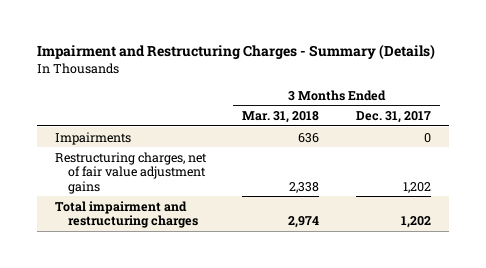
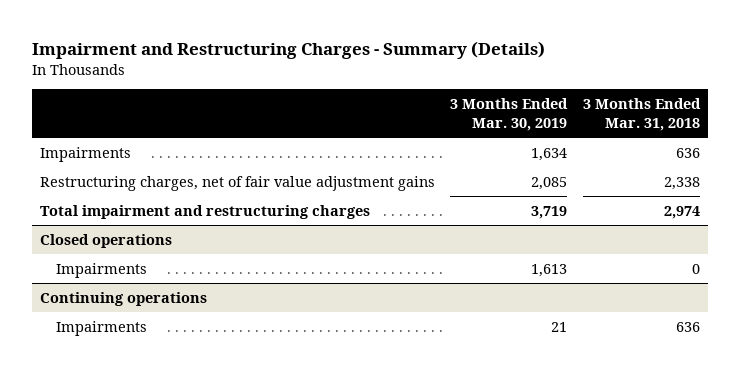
- | 3 Months Ended Mar. 31, 2018 | 3 Months Ended Dec. 31, 2017
+ | 3 Months Ended Mar. 30, 2019 | 3 Months Ended Mar. 31, 2018
+ Closed operations
+ Impairments | 1,613 | 0
+ Continuing operations
+ Impairments | 21 | 636

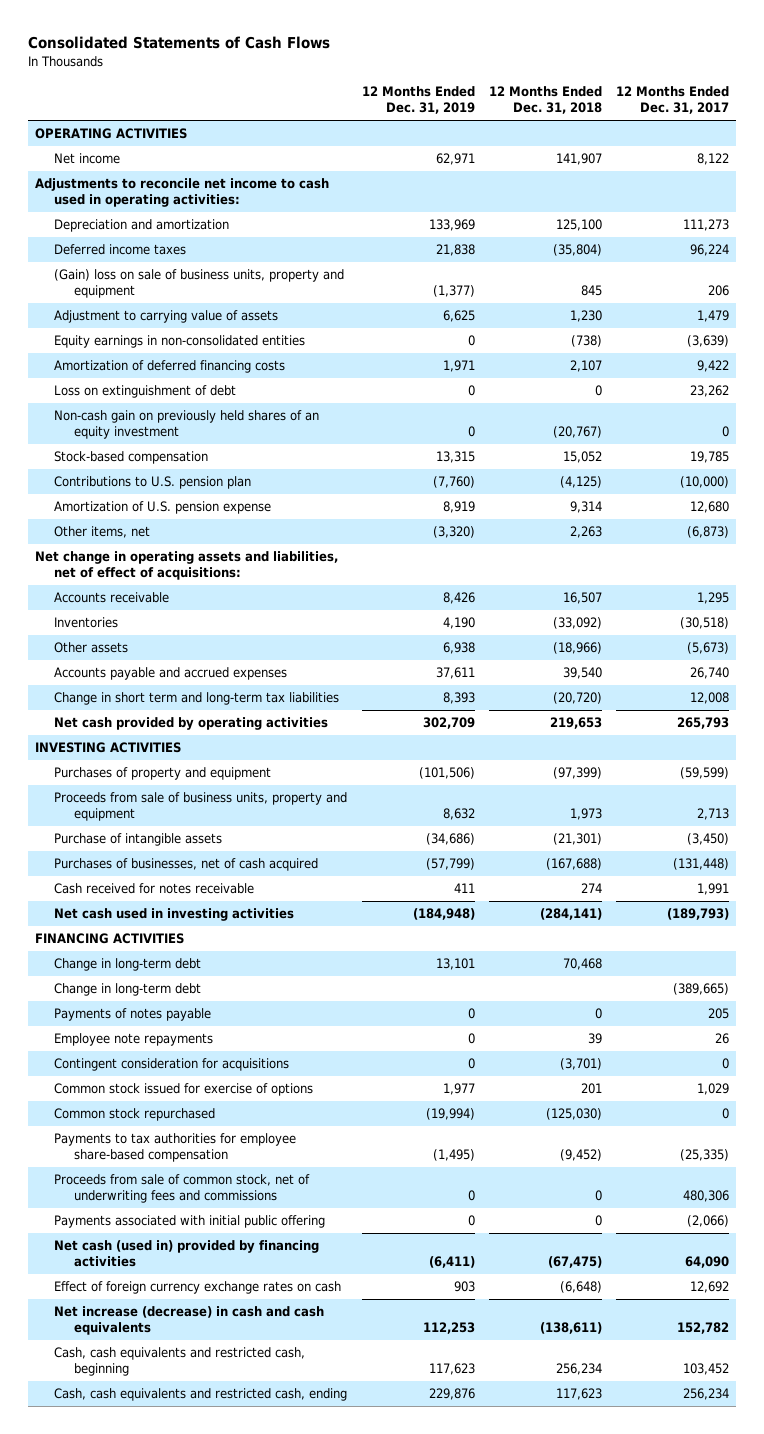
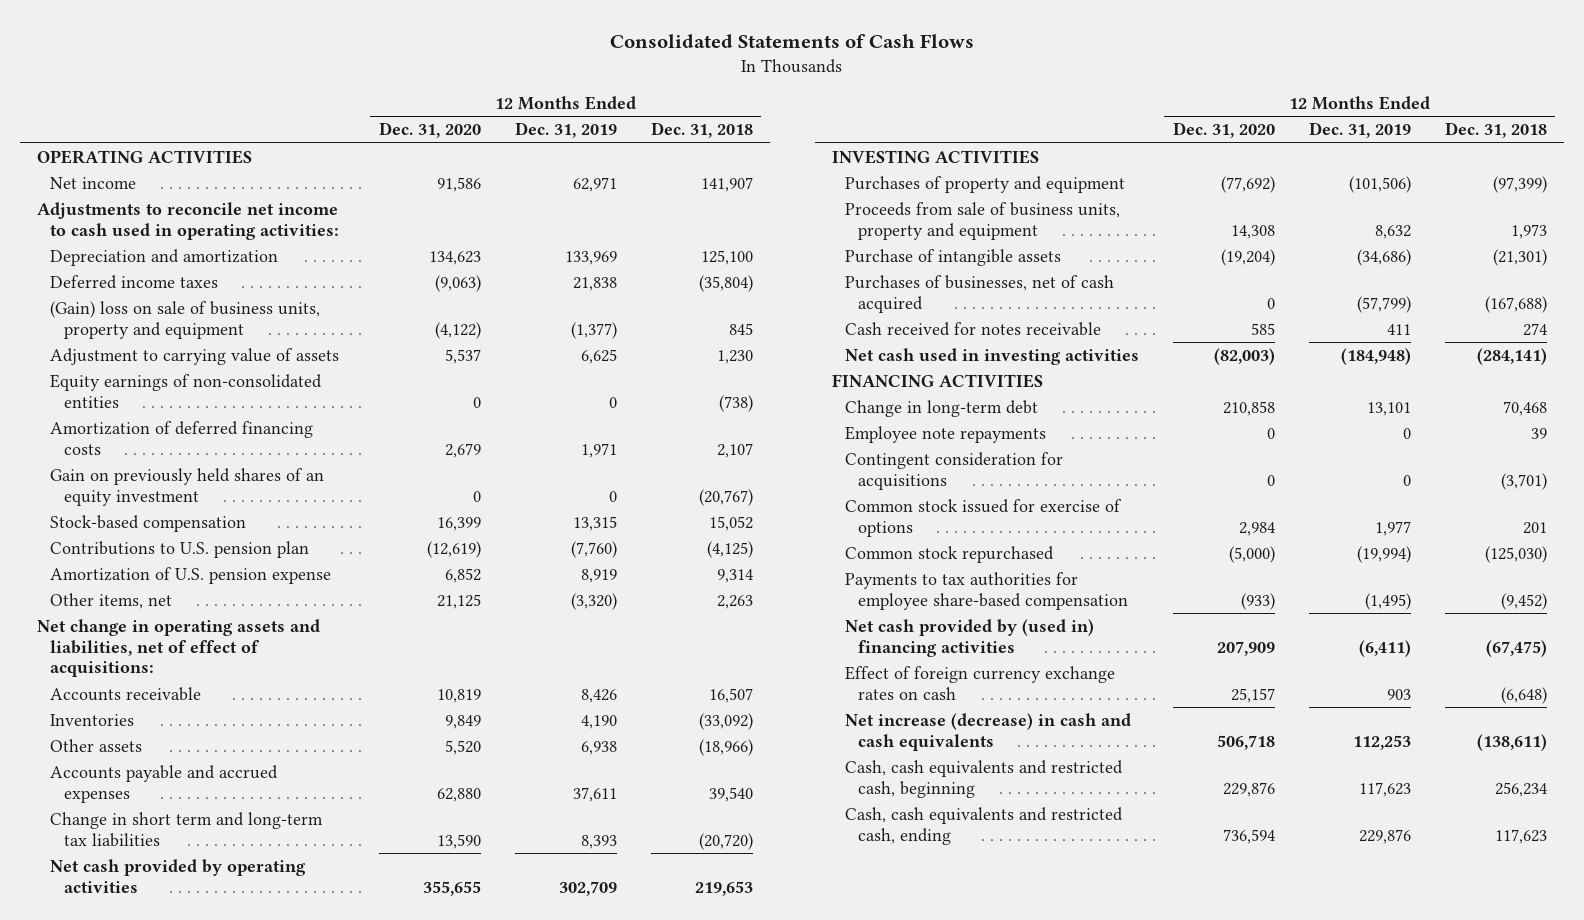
- | 12 Months Ended Dec. 31, 2019 | 12 Months Ended Dec. 31, 2018 | 12 Months Ended Dec. 31, 2017
+ | 12 Months Ended Dec. 31, 2020 | 12 Months Ended Dec. 31, 2019 | 12 Months Ended Dec. 31, 2018
- Equity earnings in non-consolidated entities | 0 | (738) | (3,639)
+ Equity earnings of non-consolidated entities | 0 | 0 | (738)
- Loss on extinguishment of debt | 0 | 0 | 23,262
- Non-cash gain on previously held shares of an equity investment | 0 | (20,767) | 0
+ Gain on previously held shares of an equity investment | 0 | 0 | (20,767)
- Change in long-term debt | | | (389,665)
- Payments of notes payable | 0 | 0 | 205
- Proceeds from sale of common stock, net of underwriting fees and commissions | 0 | 0 | 480,306
- Payments associated with initial public offering | 0 | 0 | (2,066)
- Net cash (used in) provided by financing activities | (6,411) | (67,475) | 64,090
+ Net cash provided by (used in) financing activities | 207,909 | (6,411) | (67,475)

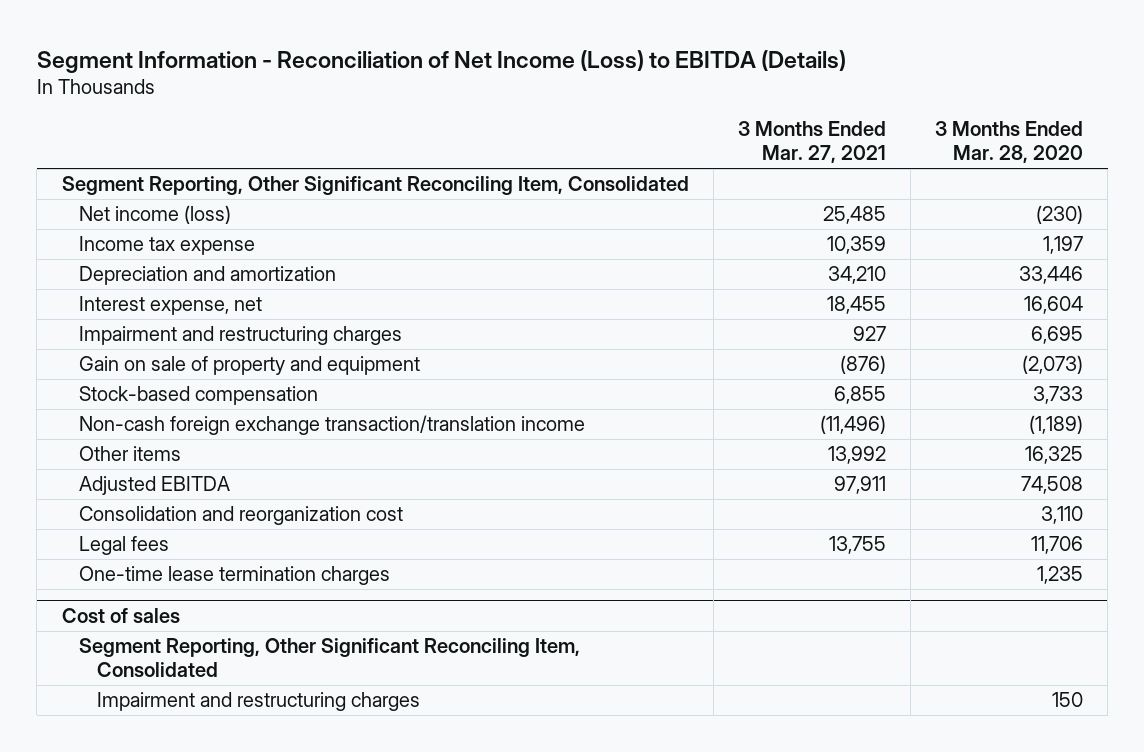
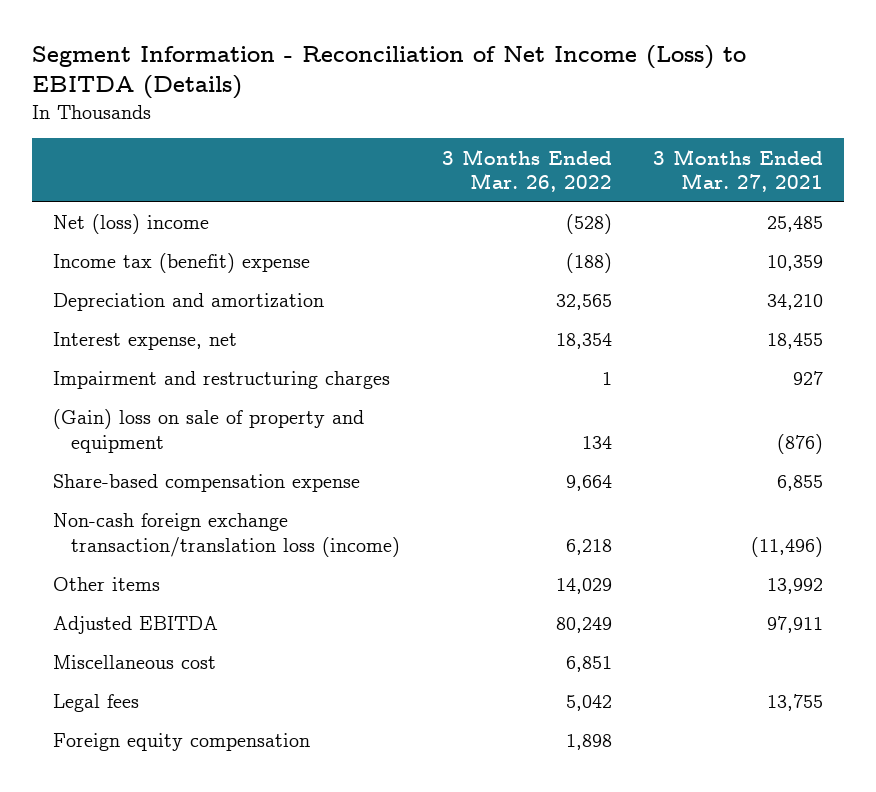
- | 3 Months Ended Mar. 27, 2021 | 3 Months Ended Mar. 28, 2020
+ | 3 Months Ended Mar. 26, 2022 | 3 Months Ended Mar. 27, 2021
- Segment Reporting, Other Significant Reconciling Item, Consolidated
- Net income (loss) | 25,485 | (230)
- Income tax expense | 10,359 | 1,197
+ Net (loss) income | (528) | 25,485
+ Income tax (benefit) expense | (188) | 10,359
- Gain on sale of property and equipment | (876) | (2,073)
- Stock-based compensation | 6,855 | 3,733
- Non-cash foreign exchange transaction/translation income | (11,496) | (1,189)
+ (Gain) loss on sale of property and equipment | 134 | (876)
+ Share-based compensation expense | 9,664 | 6,855
+ Non-cash foreign exchange transaction/translation loss (income) | 6,218 | (11,496)
- Consolidation and reorganization cost | | 3,110
+ Miscellaneous cost | 6,851 |
- One-time lease termination charges | | 1,235
- Cost of sales
- Segment Reporting, Other Significant Reconciling Item, Consolidated
- Impairment and restructuring charges | | 150
+ Foreign equity compensation | 1,898 |

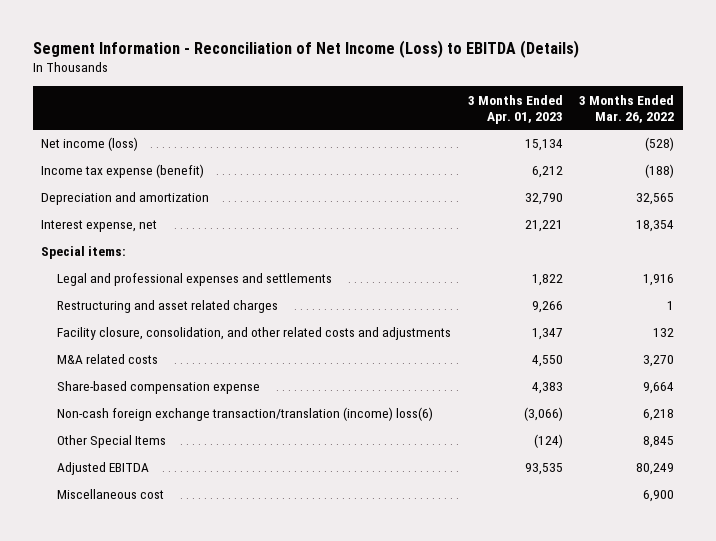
- | 3 Months Ended Mar. 26, 2022 | 3 Months Ended Mar. 27, 2021
+ | 3 Months Ended Apr. 01, 2023 | 3 Months Ended Mar. 26, 2022
- Net (loss) income | (528) | 25,485
- Income tax (benefit) expense | (188) | 10,359
+ Net income (loss) | 15,134 | (528)
+ Income tax expense (benefit) | 6,212 | (188)
- Impairment and restructuring charges | 1 | 927
- (Gain) loss on sale of property and equipment | 134 | (876)
+ Special items:
+ Legal and professional expenses and settlements | 1,822 | 1,916
+ Restructuring and asset related charges | 9,266 | 1
+ Facility closure, consolidation, and other related costs and adjustments | 1,347 | 132
+ M&A related costs | 4,550 | 3,270
- Non-cash foreign exchange transaction/translation loss (income) | 6,218 | (11,496)
- Other items | 14,029 | 13,992
+ Non-cash foreign exchange transaction/translation (income) loss(6) | (3,066) | 6,218
+ Other Special Items | (124) | 8,845
- Miscellaneous cost | 6,851 |
- Legal fees | 5,042 | 13,755
- Foreign equity compensation | 1,898 |
+ Miscellaneous cost | | 6,900

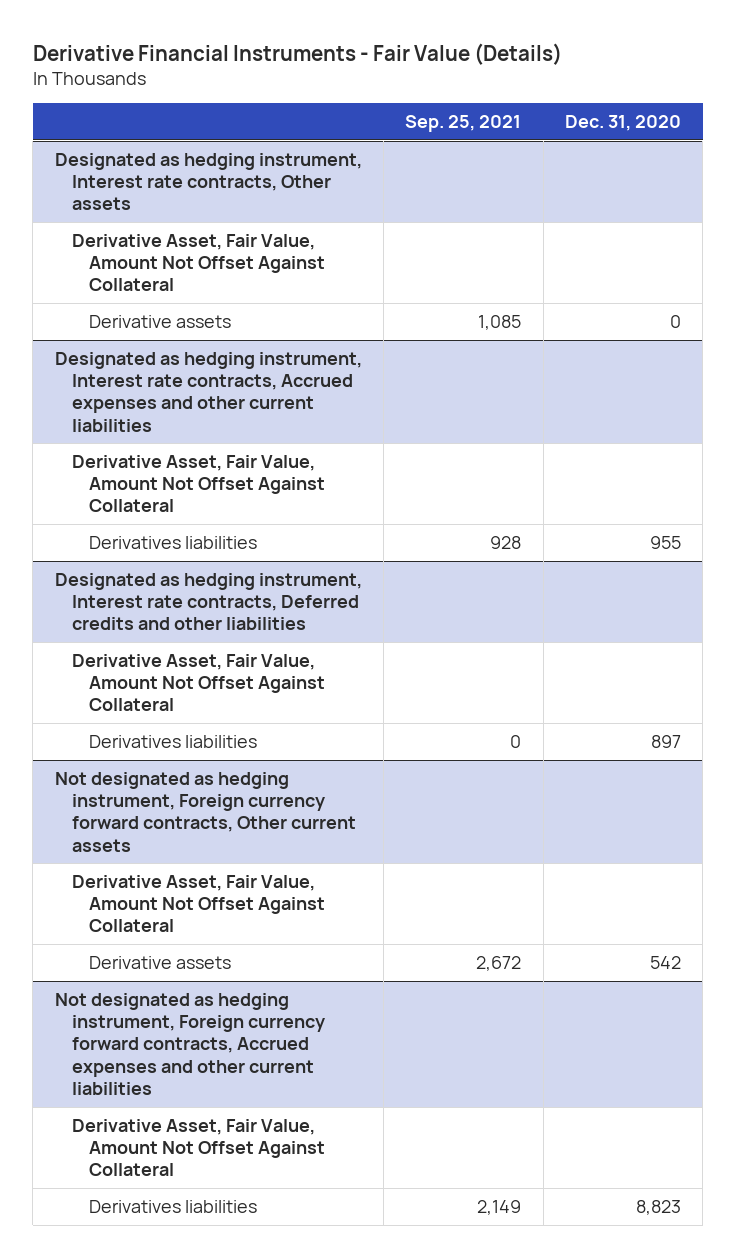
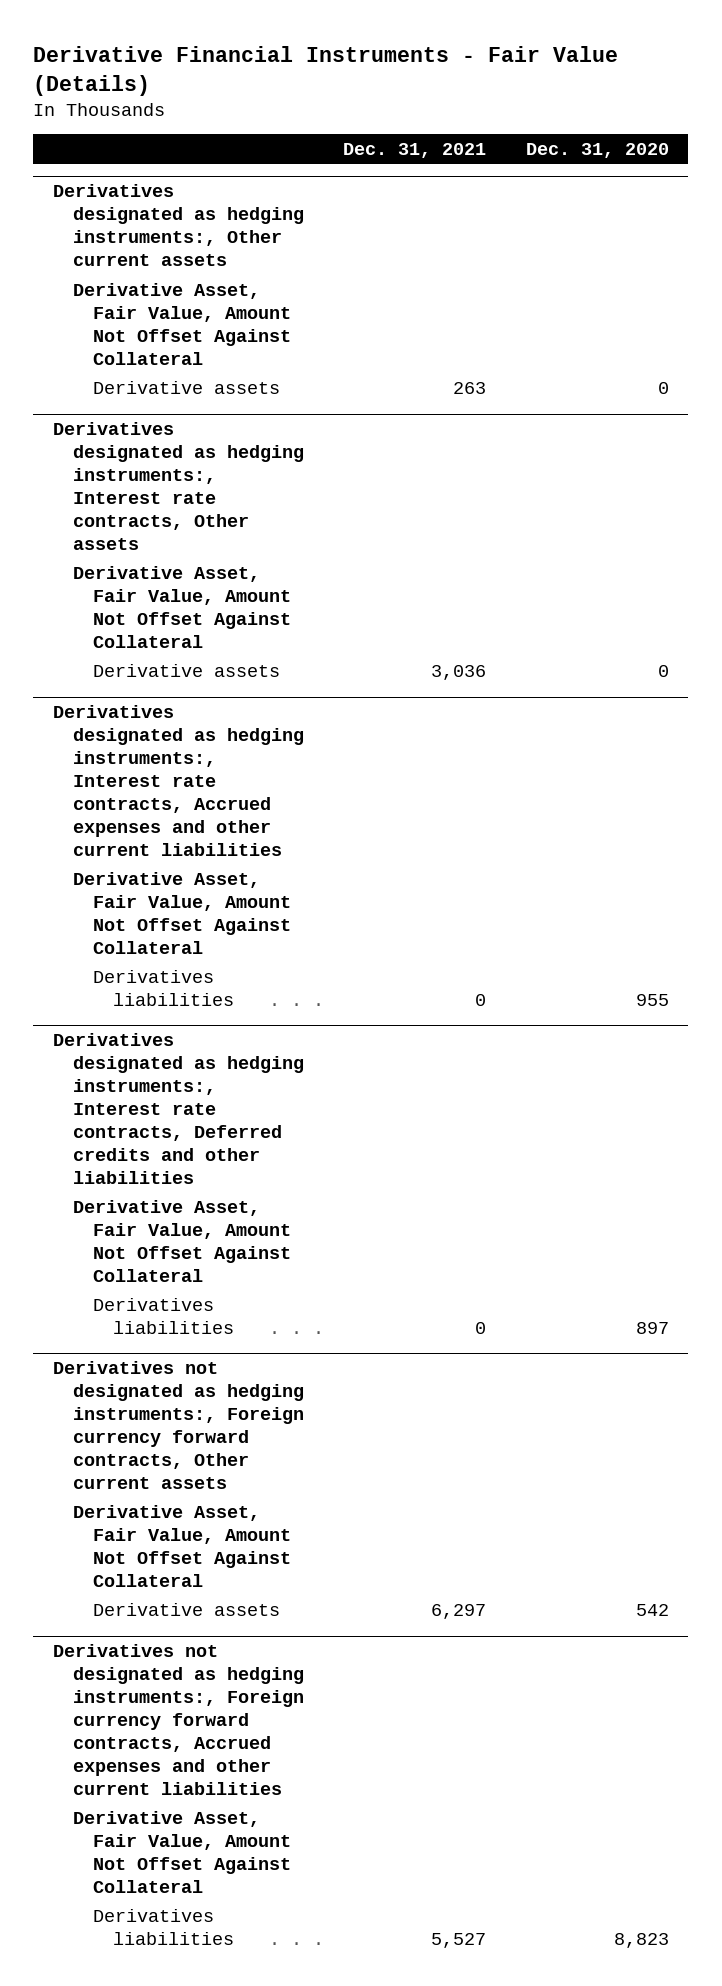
- | Sep. 25, 2021 | Dec. 31, 2020
+ | Dec. 31, 2021 | Dec. 31, 2020
- Designated as hedging instrument, Interest rate contracts, Other assets
+ Derivatives designated as hedging instruments:, Other current assets
- Designated as hedging instrument, Interest rate contracts, Accrued expenses and other current liabilities
+ Derivatives designated as hedging instruments:, Interest rate contracts, Other assets
+ Derivative assets | 3,036 | 0
+ Derivatives designated as hedging instruments:, Interest rate contracts, Accrued expenses and other current liabilities
+ Derivative Asset, Fair Value, Amount Not Offset Against Collateral
- Designated as hedging instrument, Interest rate contracts, Deferred credits and other liabilities
+ Derivatives designated as hedging instruments:, Interest rate contracts, Deferred credits and other liabilities
- Not designated as hedging instrument, Foreign currency forward contracts, Other current assets
+ Derivatives not designated as hedging instruments:, Foreign currency forward contracts, Other current assets
- Not designated as hedging instrument, Foreign currency forward contracts, Accrued expenses and other current liabilities
+ Derivatives not designated as hedging instruments:, Foreign currency forward contracts, Accrued expenses and other current liabilities

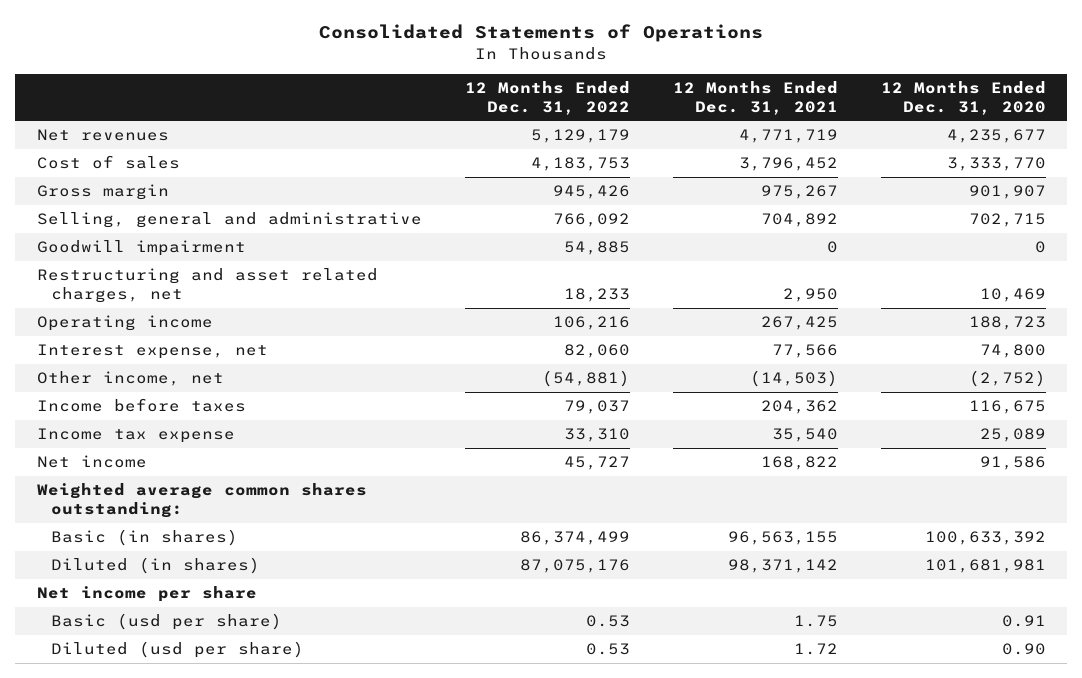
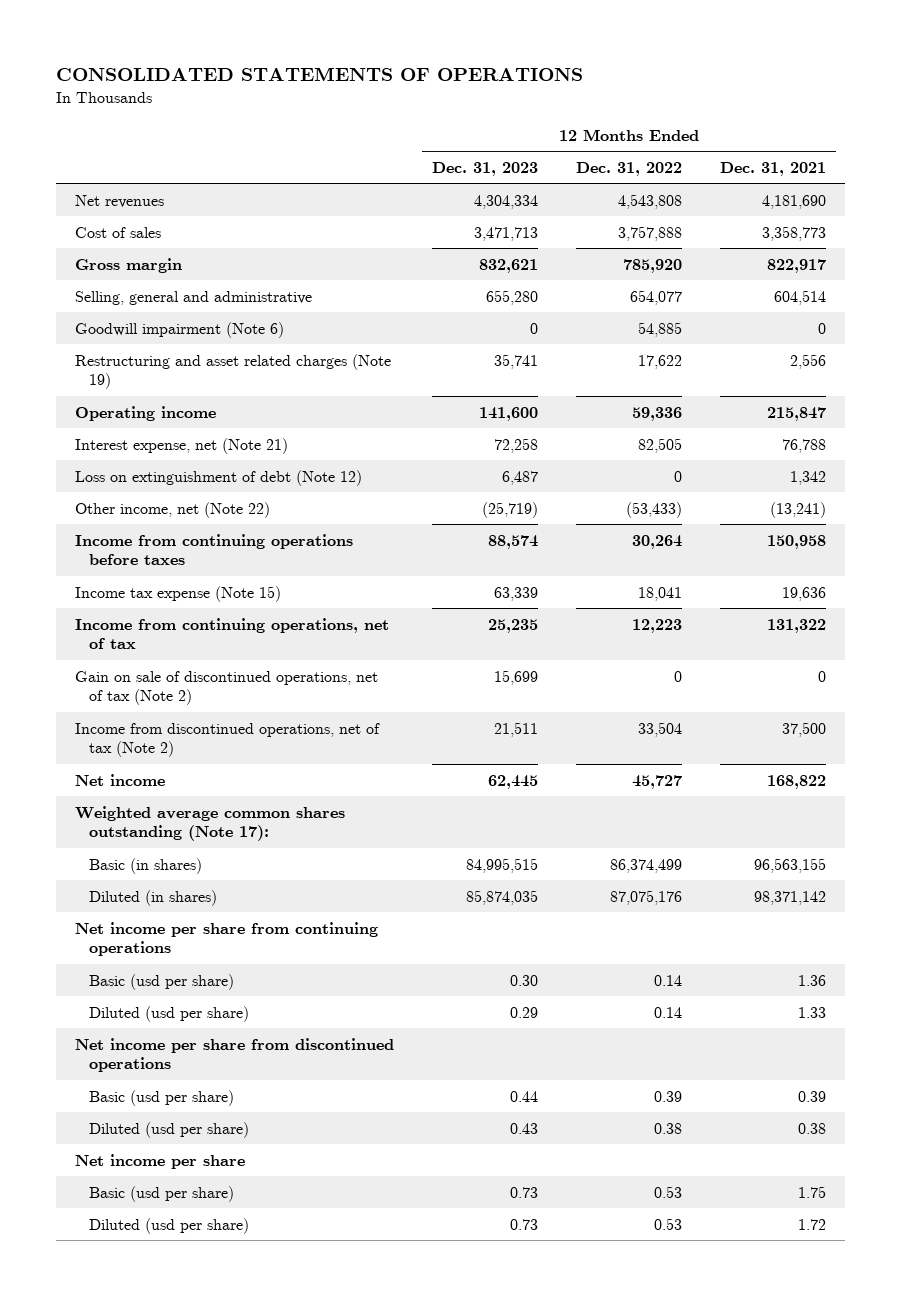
- Consolidated Statements of Operations
+ CONSOLIDATED STATEMENTS OF OPERATIONS
- | 12 Months Ended Dec. 31, 2022 | 12 Months Ended Dec. 31, 2021 | 12 Months Ended Dec. 31, 2020
+ | 12 Months Ended Dec. 31, 2023 | 12 Months Ended Dec. 31, 2022 | 12 Months Ended Dec. 31, 2021
- Net revenues | 5,129,179 | 4,771,719 | 4,235,677
- Cost of sales | 4,183,753 | 3,796,452 | 3,333,770
- Gross margin | 945,426 | 975,267 | 901,907
- Selling, general and administrative | 766,092 | 704,892 | 702,715
- Goodwill impairment | 54,885 | 0 | 0
- Restructuring and asset related charges, net | 18,233 | 2,950 | 10,469
- Operating income | 106,216 | 267,425 | 188,723
- Interest expense, net | 82,060 | 77,566 | 74,800
- Other income, net | (54,881) | (14,503) | (2,752)
- Income before taxes | 79,037 | 204,362 | 116,675
- Income tax expense | 33,310 | 35,540 | 25,089
+ Net revenues | 4,304,334 | 4,543,808 | 4,181,690
+ Cost of sales | 3,471,713 | 3,757,888 | 3,358,773
+ Gross margin | 832,621 | 785,920 | 822,917
+ Selling, general and administrative | 655,280 | 654,077 | 604,514
+ Goodwill impairment (Note 6) | 0 | 54,885 | 0
+ Restructuring and asset related charges (Note 19) | 35,741 | 17,622 | 2,556
+ Operating income | 141,600 | 59,336 | 215,847
+ Interest expense, net (Note 21) | 72,258 | 82,505 | 76,788
+ Loss on extinguishment of debt (Note 12) | 6,487 | 0 | 1,342
+ Other income, net (Note 22) | (25,719) | (53,433) | (13,241)
+ Income from continuing operations before taxes | 88,574 | 30,264 | 150,958
+ Income tax expense (Note 15) | 63,339 | 18,041 | 19,636
+ Income from continuing operations, net of tax | 25,235 | 12,223 | 131,322
+ Gain on sale of discontinued operations, net of tax (Note 2) | 15,699 | 0 | 0
+ Income from discontinued operations, net of tax (Note 2) | 21,511 | 33,504 | 37,500
- Weighted average common shares outstanding:
+ Weighted average common shares outstanding (Note 17):
+ Net income per share from continuing operations
+ Basic (usd per share) | 0.30 | 0.14 | 1.36
+ Diluted (usd per share) | 0.29 | 0.14 | 1.33
+ Net income per share from discontinued operations
+ Basic (usd per share) | 0.44 | 0.39 | 0.39
+ Diluted (usd per share) | 0.43 | 0.38 | 0.38

